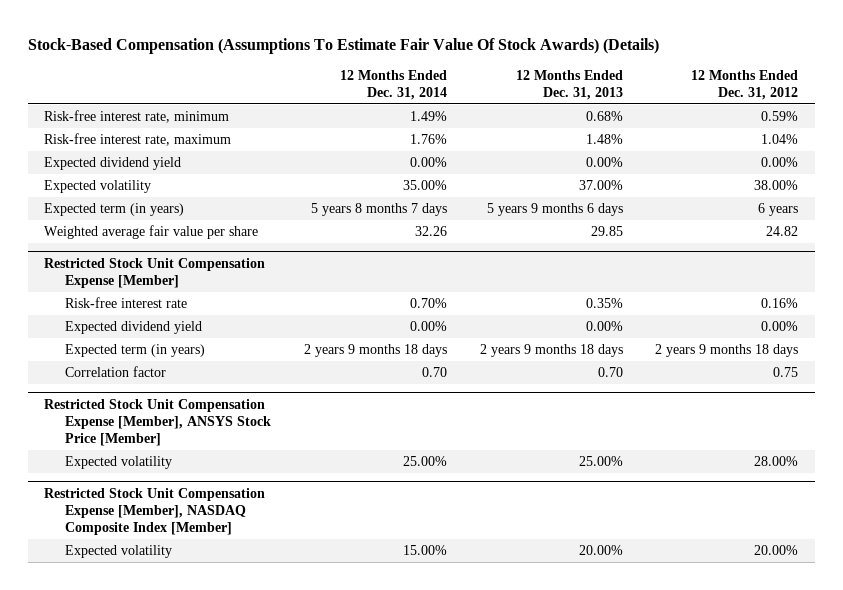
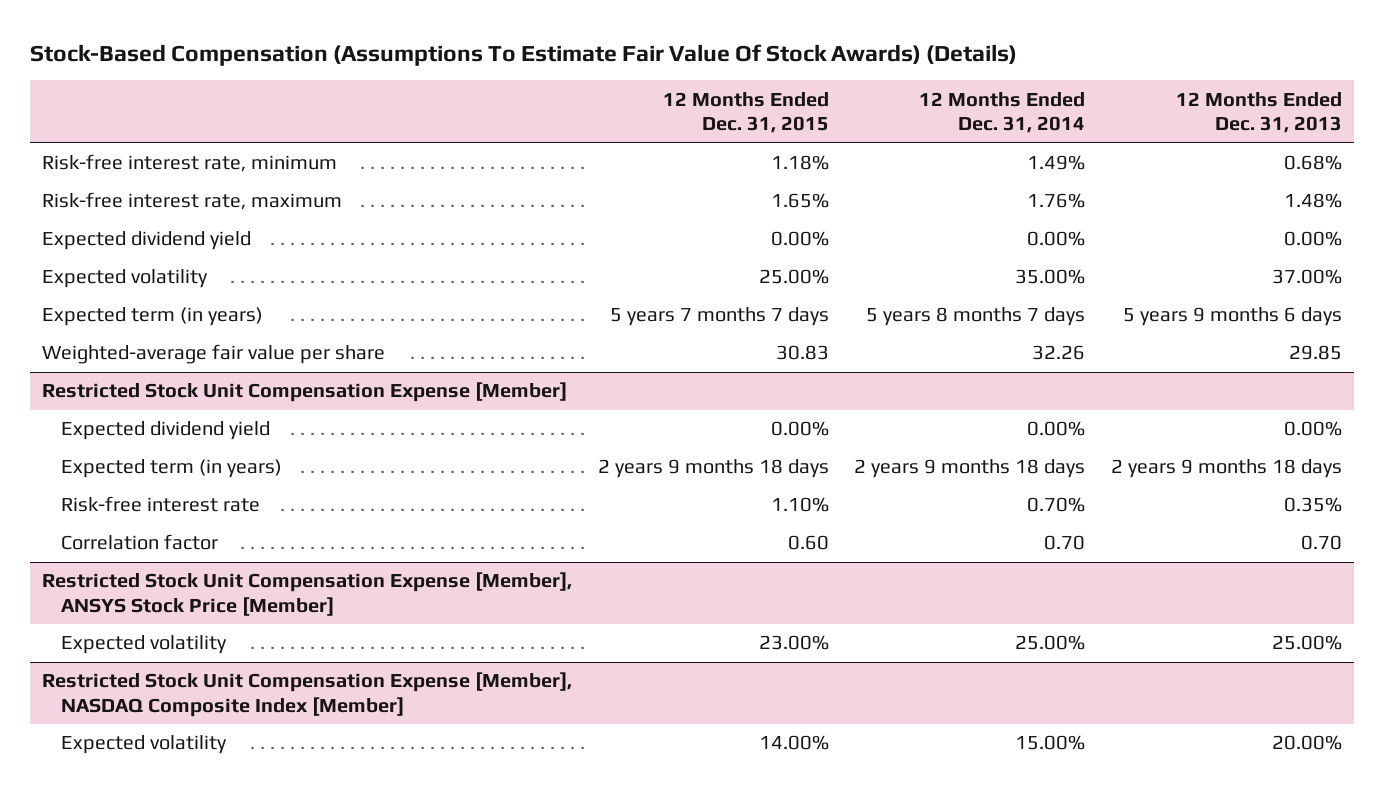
- | 12 Months Ended Dec. 31, 2014 | 12 Months Ended Dec. 31, 2013 | 12 Months Ended Dec. 31, 2012
+ | 12 Months Ended Dec. 31, 2015 | 12 Months Ended Dec. 31, 2014 | 12 Months Ended Dec. 31, 2013
- Weighted average fair value per share | 32.26 | 29.85 | 24.82
+ Weighted-average fair value per share | 30.83 | 32.26 | 29.85
@ Restricted Stock Unit Compensation Expense [Member]
moved down: Risk-free interest rate | 1.10% | 0.70% | 0.35%

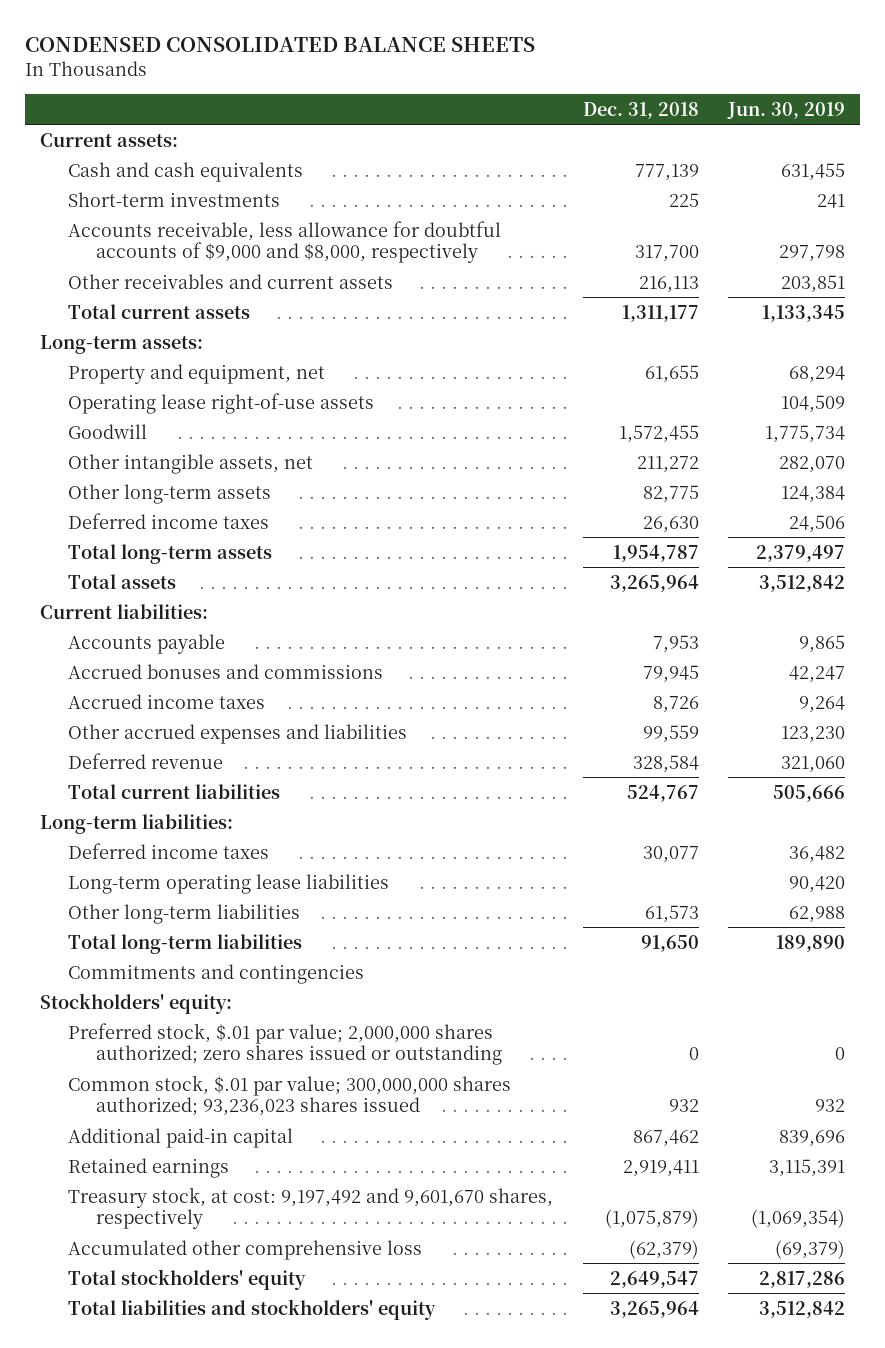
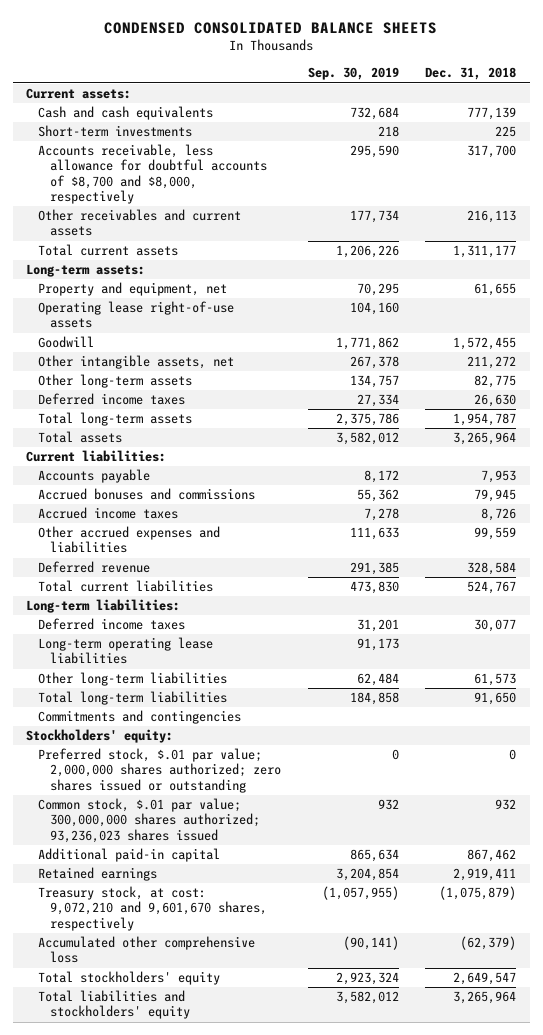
- | Dec. 31, 2018 | Jun. 30, 2019
+ | Sep. 30, 2019 | Dec. 31, 2018
- Accounts receivable, less allowance for doubtful accounts of $9,000 and $8,000, respectively | 317,700 | 297,798
+ Accounts receivable, less allowance for doubtful accounts of $8,700 and $8,000, respectively | 295,590 | 317,700
- Treasury stock, at cost: 9,197,492 and 9,601,670 shares, respectively | (1,075,879) | (1,069,354)
+ Treasury stock, at cost: 9,072,210 and 9,601,670 shares, respectively | (1,057,955) | (1,075,879)

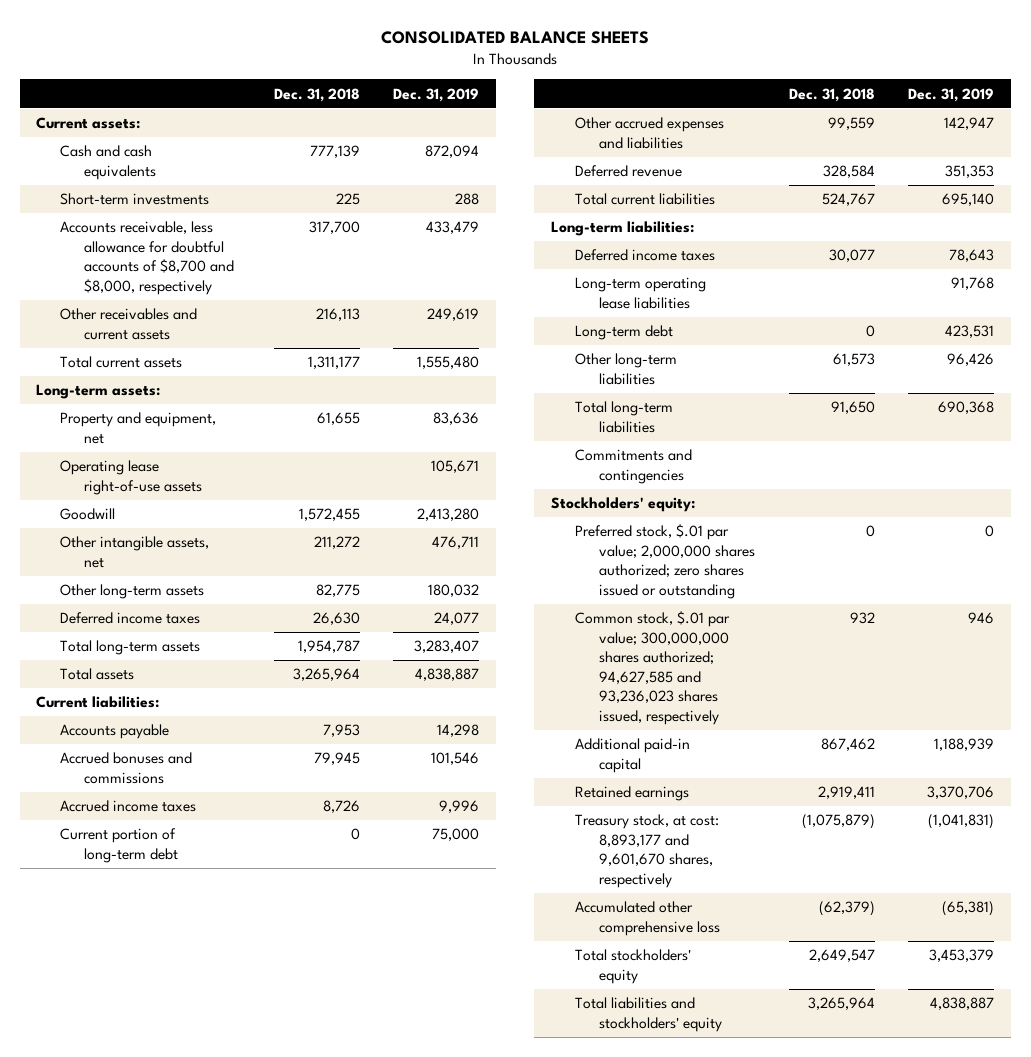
- CONDENSED CONSOLIDATED BALANCE SHEETS
+ CONSOLIDATED BALANCE SHEETS
- | Sep. 30, 2019 | Dec. 31, 2018
+ | Dec. 31, 2018 | Dec. 31, 2019
+ Current portion of long-term debt | 0 | 75,000
+ Long-term debt | 0 | 423,531
- Common stock, $.01 par value; 300,000,000 shares authorized; 93,236,023 shares issued | 932 | 932
+ Common stock, $.01 par value; 300,000,000 shares authorized; 94,627,585 and 93,236,023 shares issued, respectively | 932 | 946
- Treasury stock, at cost: 9,072,210 and 9,601,670 shares, respectively | (1,057,955) | (1,075,879)
+ Treasury stock, at cost: 8,893,177 and 9,601,670 shares, respectively | (1,075,879) | (1,041,831)

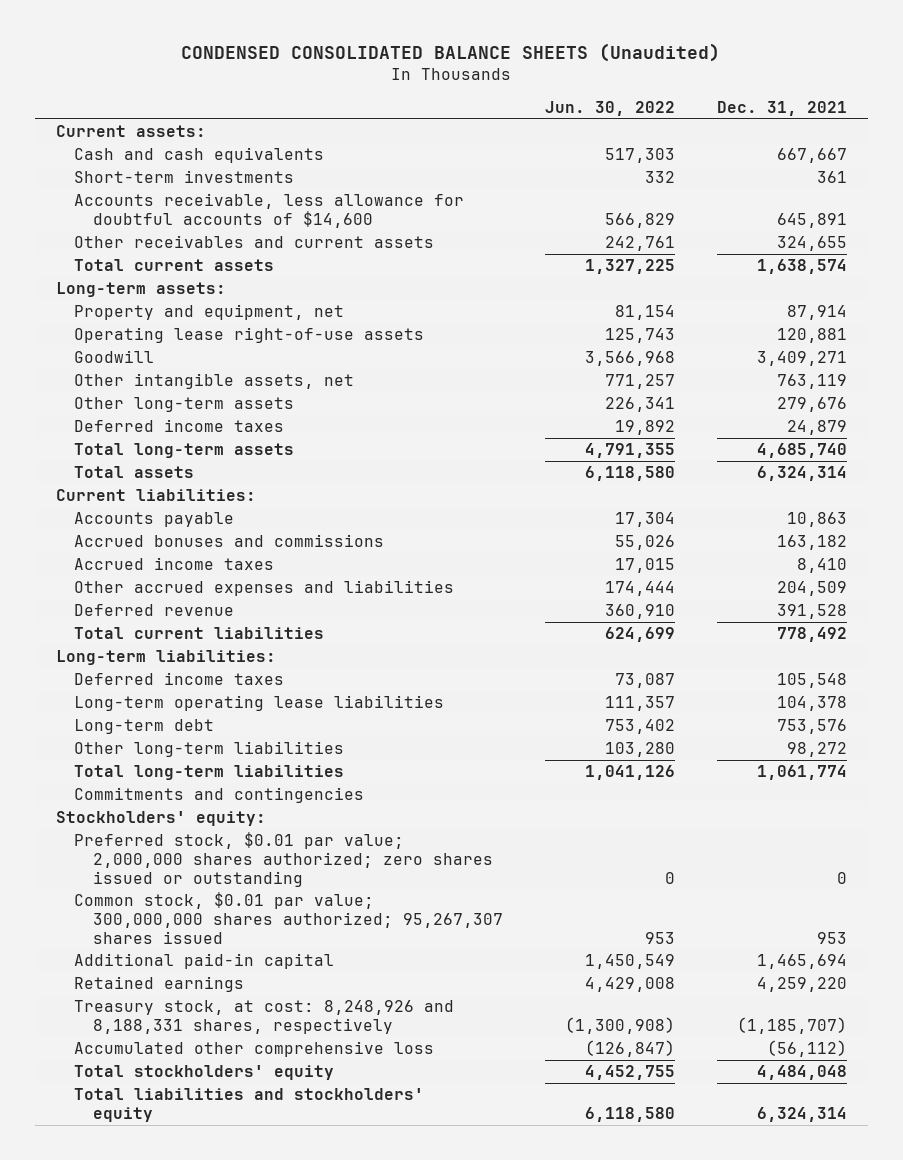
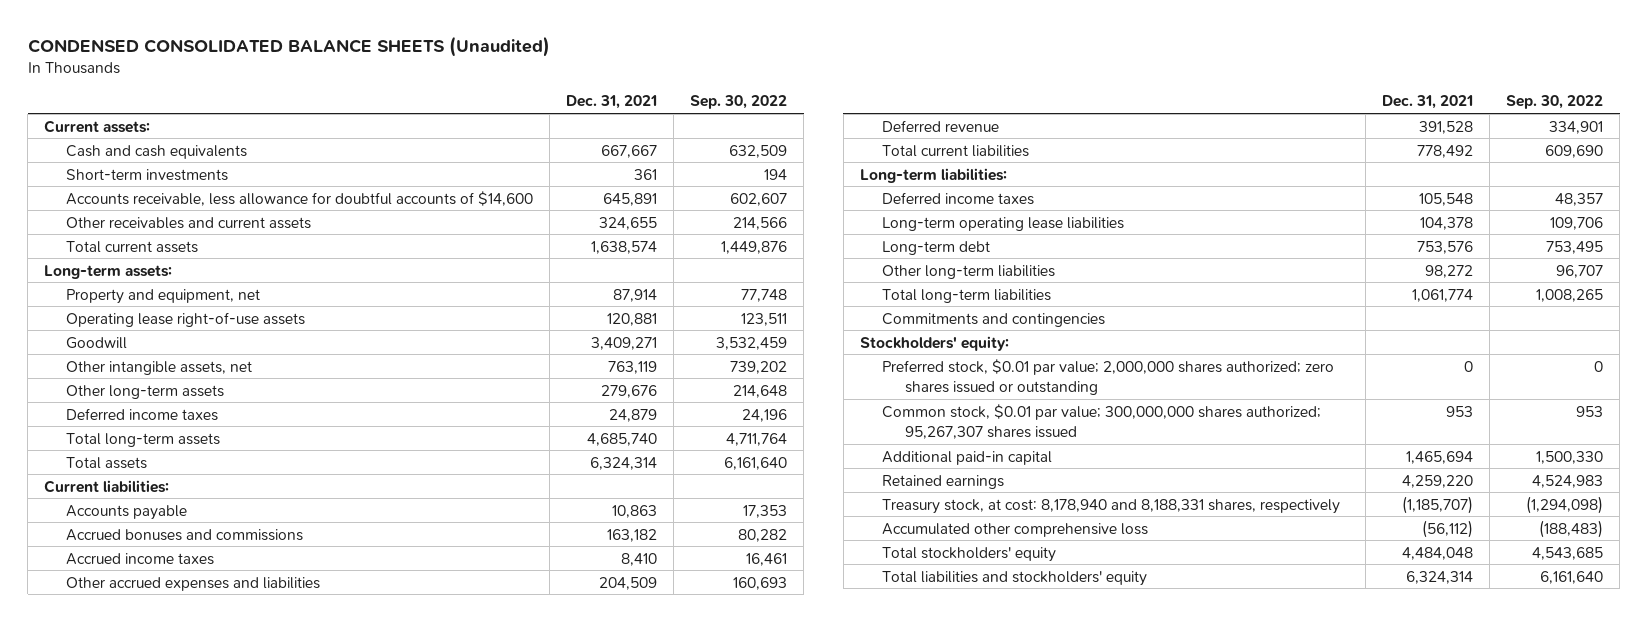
- | Jun. 30, 2022 | Dec. 31, 2021
+ | Dec. 31, 2021 | Sep. 30, 2022
- Treasury stock, at cost: 8,248,926 and 8,188,331 shares, respectively | (1,300,908) | (1,185,707)
+ Treasury stock, at cost: 8,178,940 and 8,188,331 shares, respectively | (1,185,707) | (1,294,098)

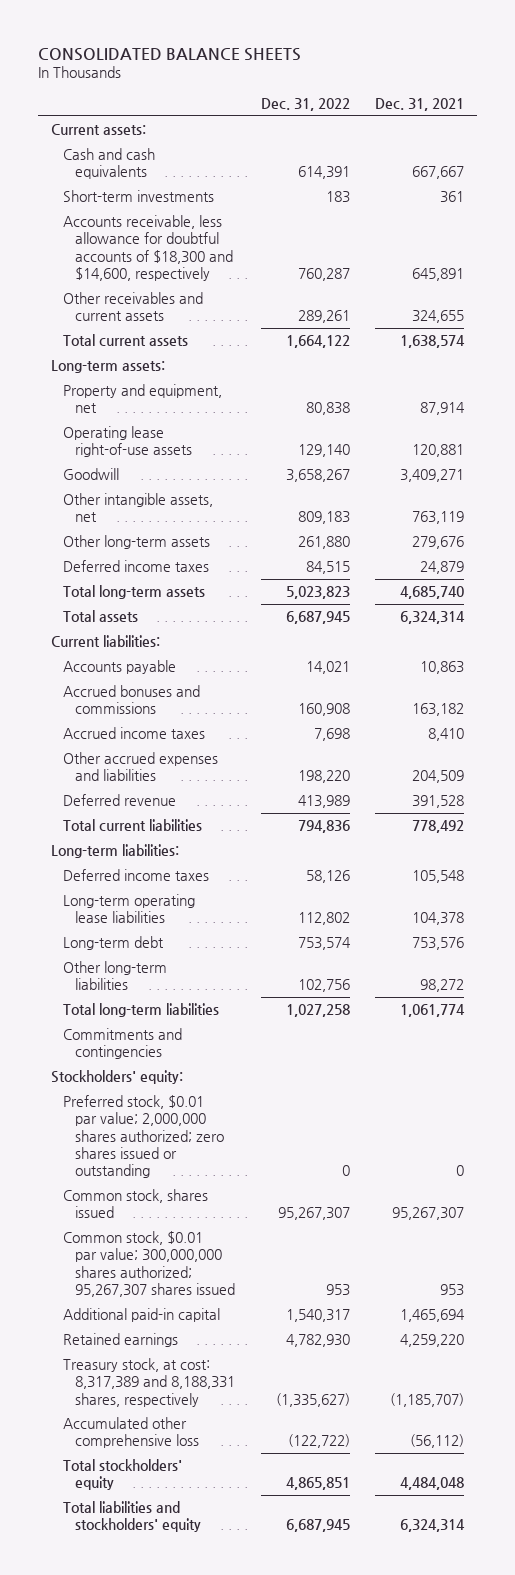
- CONDENSED CONSOLIDATED BALANCE SHEETS (Unaudited)
+ CONSOLIDATED BALANCE SHEETS
- | Dec. 31, 2021 | Sep. 30, 2022
+ | Dec. 31, 2022 | Dec. 31, 2021
- Accounts receivable, less allowance for doubtful accounts of $14,600 | 645,891 | 602,607
+ Accounts receivable, less allowance for doubtful accounts of $18,300 and $14,600, respectively | 760,287 | 645,891
+ Common stock, shares issued | 95,267,307 | 95,267,307
- Treasury stock, at cost: 8,178,940 and 8,188,331 shares, respectively | (1,185,707) | (1,294,098)
+ Treasury stock, at cost: 8,317,389 and 8,188,331 shares, respectively | (1,335,627) | (1,185,707)

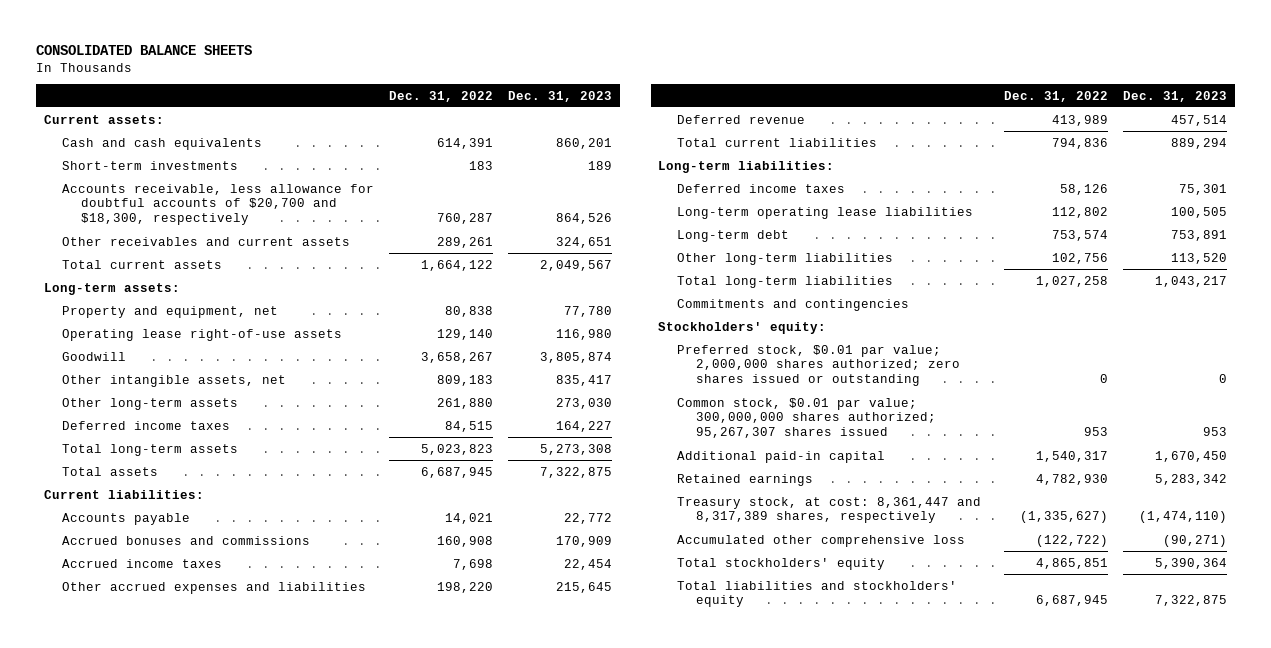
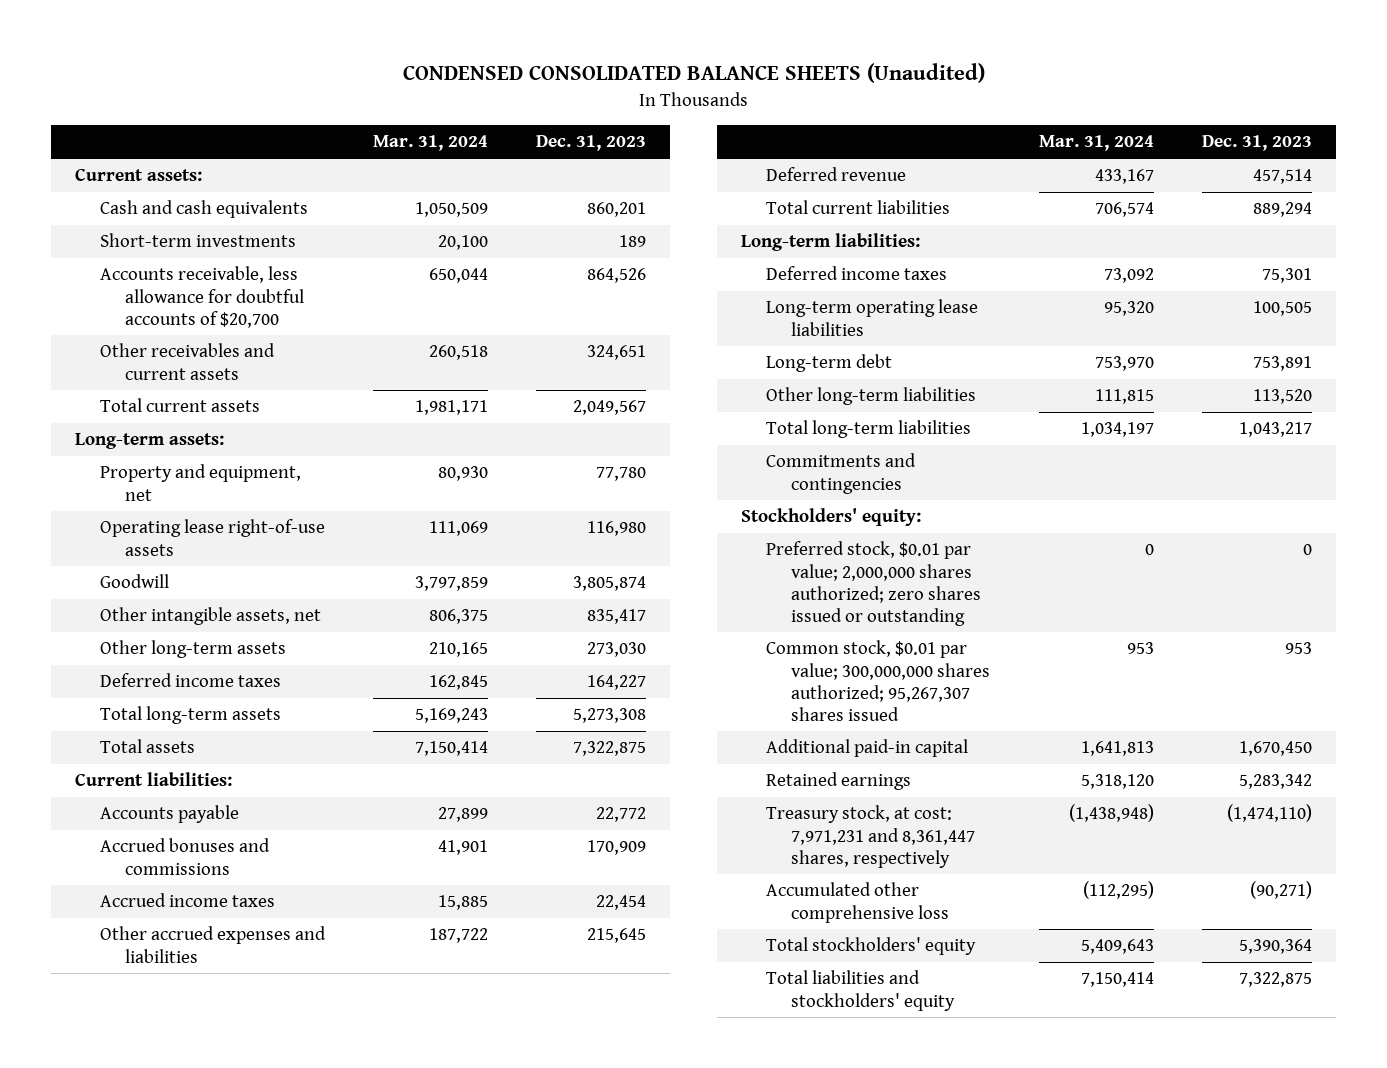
- CONSOLIDATED BALANCE SHEETS
+ CONDENSED CONSOLIDATED BALANCE SHEETS (Unaudited)
- | Dec. 31, 2022 | Dec. 31, 2023
+ | Mar. 31, 2024 | Dec. 31, 2023
- Accounts receivable, less allowance for doubtful accounts of $20,700 and $18,300, respectively | 760,287 | 864,526
+ Accounts receivable, less allowance for doubtful accounts of $20,700 | 650,044 | 864,526
- Treasury stock, at cost: 8,361,447 and 8,317,389 shares, respectively | (1,335,627) | (1,474,110)
+ Treasury stock, at cost: 7,971,231 and 8,361,447 shares, respectively | (1,438,948) | (1,474,110)

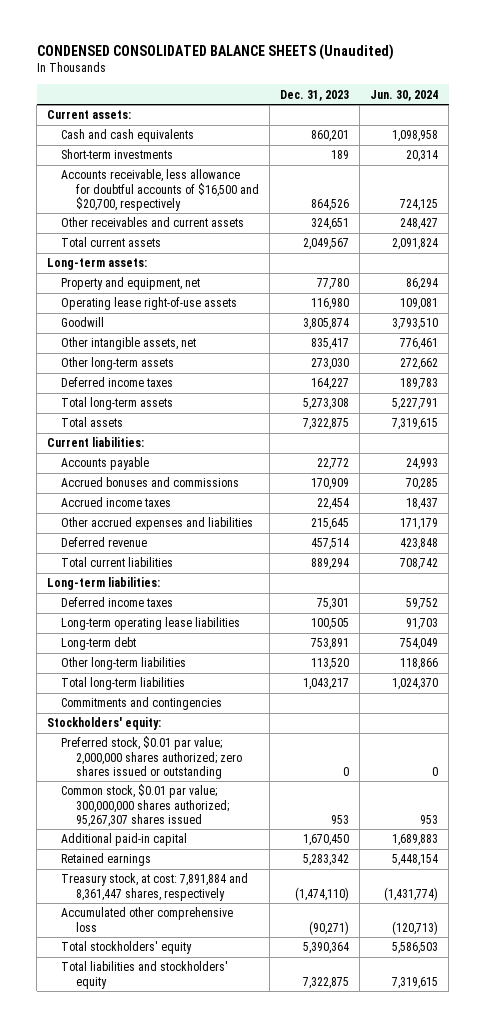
- | Mar. 31, 2024 | Dec. 31, 2023
+ | Dec. 31, 2023 | Jun. 30, 2024
- Accounts receivable, less allowance for doubtful accounts of $20,700 | 650,044 | 864,526
+ Accounts receivable, less allowance for doubtful accounts of $16,500 and $20,700, respectively | 864,526 | 724,125
- Treasury stock, at cost: 7,971,231 and 8,361,447 shares, respectively | (1,438,948) | (1,474,110)
+ Treasury stock, at cost: 7,891,884 and 8,361,447 shares, respectively | (1,474,110) | (1,431,774)

